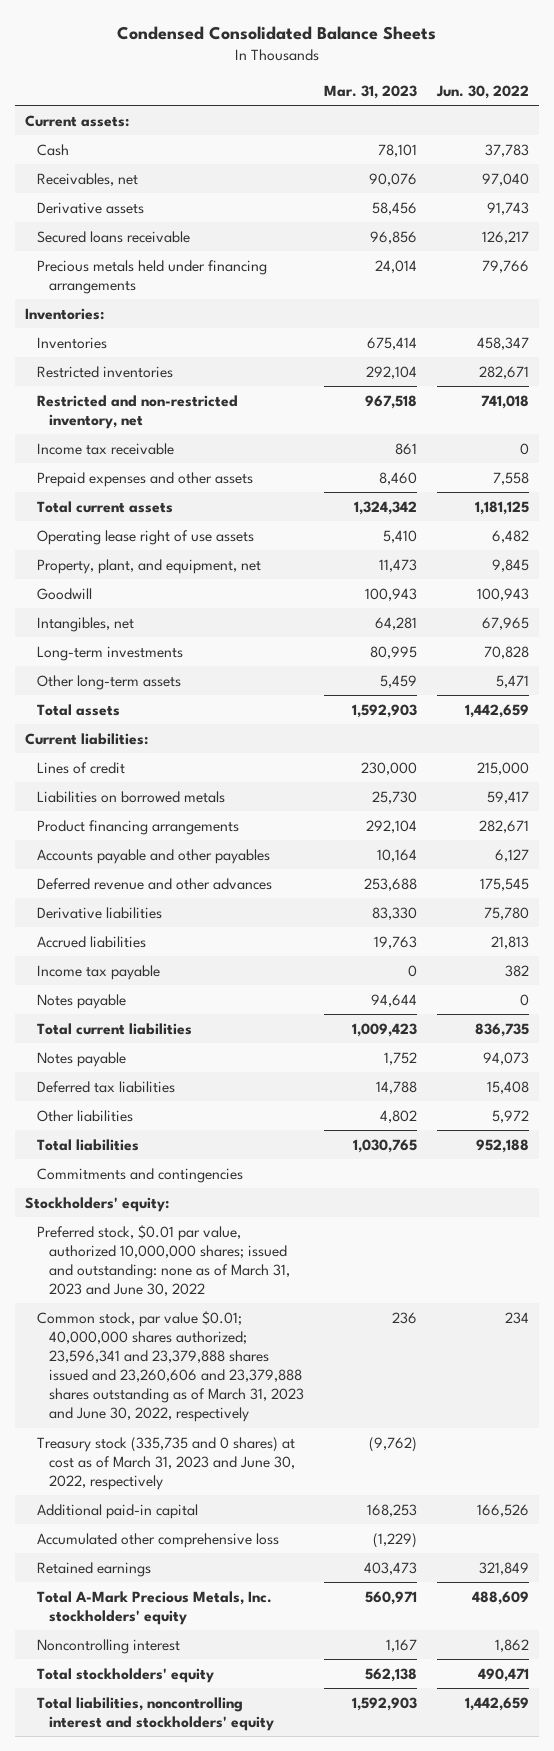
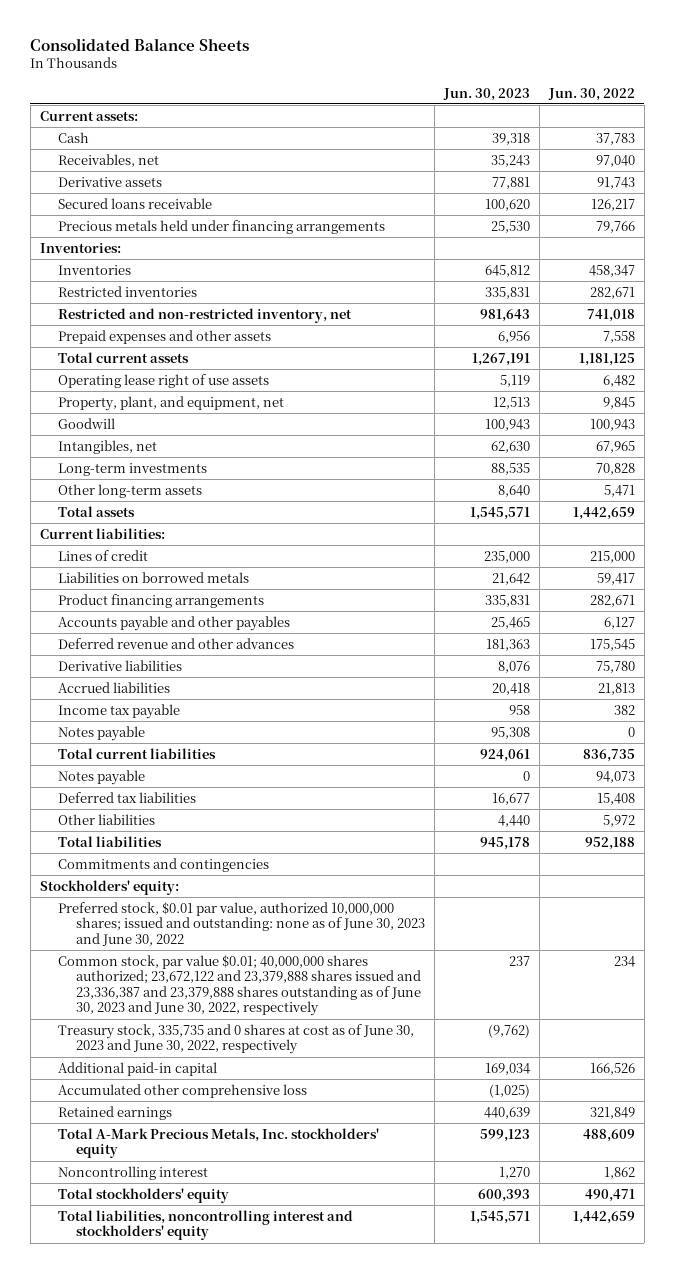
- Condensed Consolidated Balance Sheets
+ Consolidated Balance Sheets
- | Mar. 31, 2023 | Jun. 30, 2022
+ | Jun. 30, 2023 | Jun. 30, 2022
- Income tax receivable | 861 | 0
- Preferred stock, $0.01 par value, authorized 10,000,000 shares; issued and outstanding: none as of March 31, 2023 and June 30, 2022
- Common stock, par value $0.01; 40,000,000 shares authorized; 23,596,341 and 23,379,888 shares issued and 23,260,606 and 23,379,888 shares outstanding as of March 31, 2023 and June 30, 2022, respectively | 236 | 234
- Treasury stock (335,735 and 0 shares) at cost as of March 31, 2023 and June 30, 2022, respectively | (9,762) |
+ Preferred stock, $0.01 par value, authorized 10,000,000 shares; issued and outstanding: none as of June 30, 2023 and June 30, 2022
+ Common stock, par value $0.01; 40,000,000 shares authorized; 23,672,122 and 23,379,888 shares issued and 23,336,387 and 23,379,888 shares outstanding as of June 30, 2023 and June 30, 2022, respectively | 237 | 234
+ Treasury stock, 335,735 and 0 shares at cost as of June 30, 2023 and June 30, 2022, respectively | (9,762) |

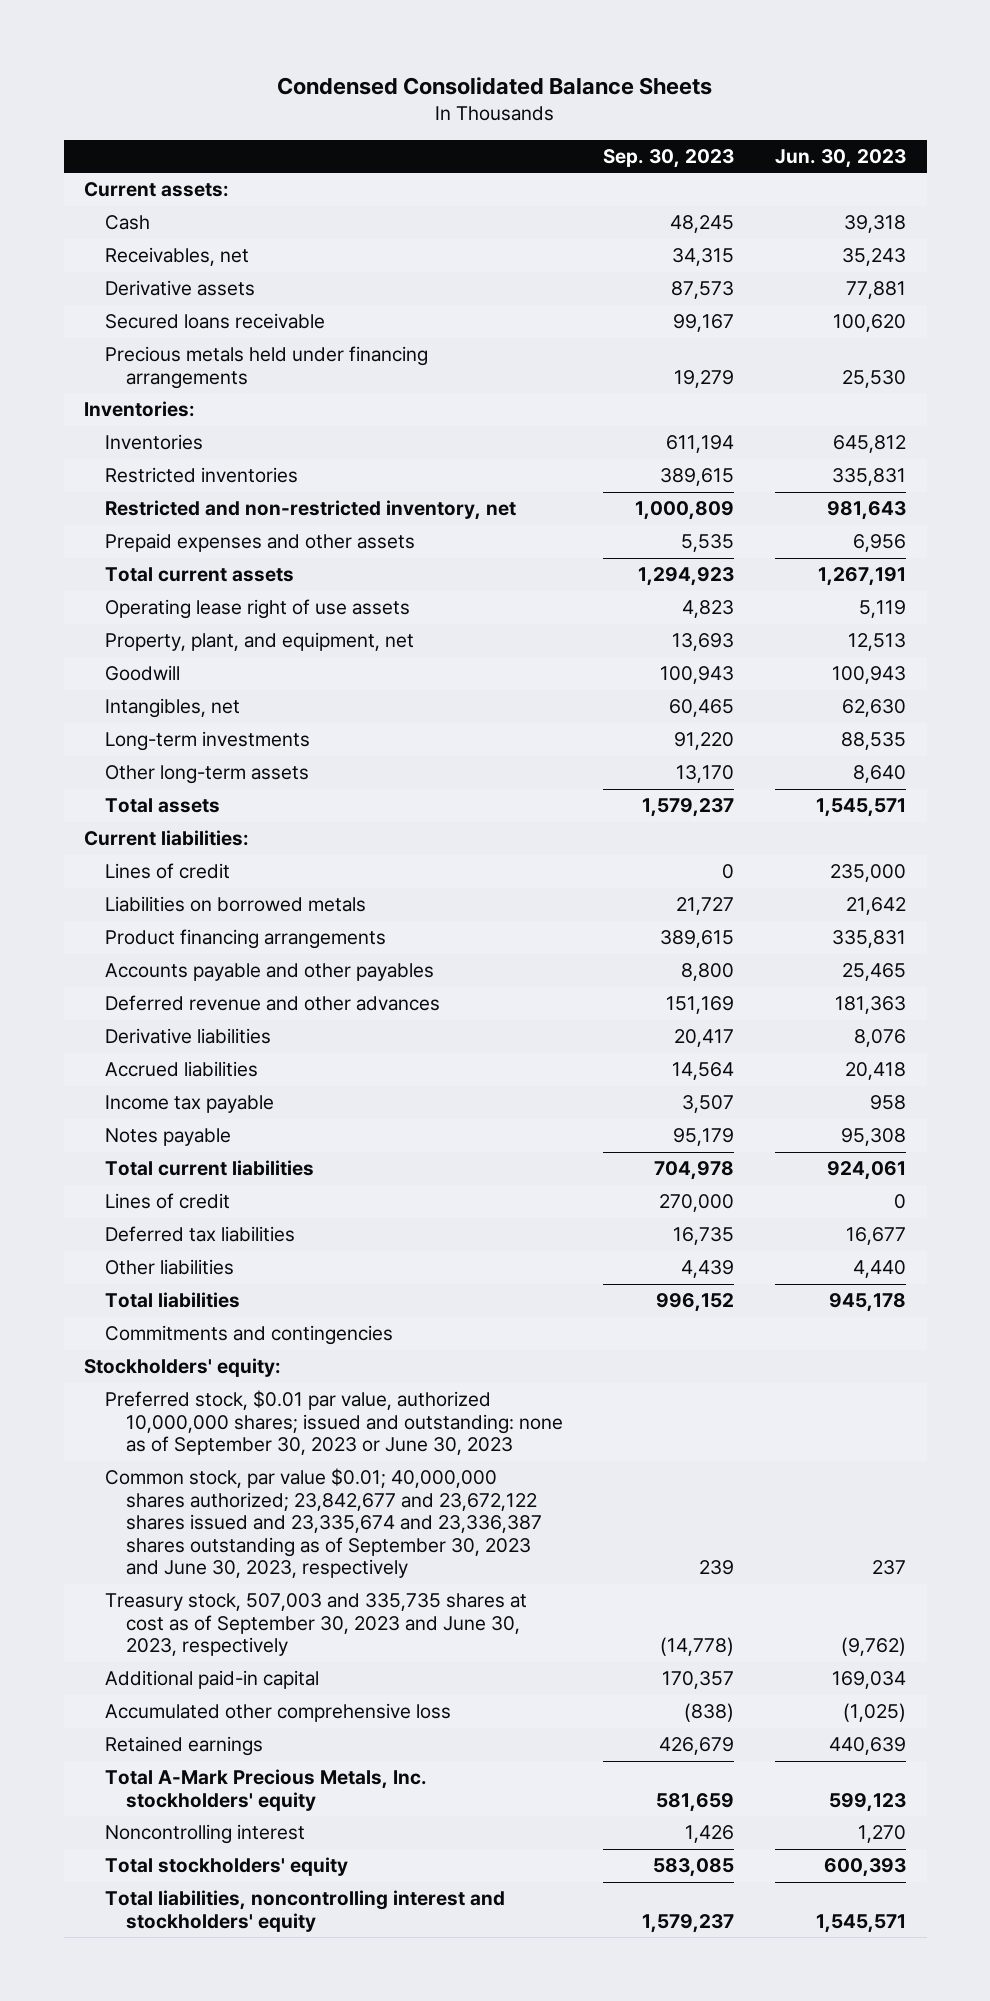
- Consolidated Balance Sheets
+ Condensed Consolidated Balance Sheets
- | Jun. 30, 2023 | Jun. 30, 2022
+ | Sep. 30, 2023 | Jun. 30, 2023
- Notes payable | 0 | 94,073
+ Lines of credit | 270,000 | 0
- Preferred stock, $0.01 par value, authorized 10,000,000 shares; issued and outstanding: none as of June 30, 2023 and June 30, 2022
- Common stock, par value $0.01; 40,000,000 shares authorized; 23,672,122 and 23,379,888 shares issued and 23,336,387 and 23,379,888 shares outstanding as of June 30, 2023 and June 30, 2022, respectively | 237 | 234
- Treasury stock, 335,735 and 0 shares at cost as of June 30, 2023 and June 30, 2022, respectively | (9,762) |
+ Preferred stock, $0.01 par value, authorized 10,000,000 shares; issued and outstanding: none as of September 30, 2023 or June 30, 2023
+ Common stock, par value $0.01; 40,000,000 shares authorized; 23,842,677 and 23,672,122 shares issued and 23,335,674 and 23,336,387 shares outstanding as of September 30, 2023 and June 30, 2023, respectively | 239 | 237
+ Treasury stock, 507,003 and 335,735 shares at cost as of September 30, 2023 and June 30, 2023, respectively | (14,778) | (9,762)

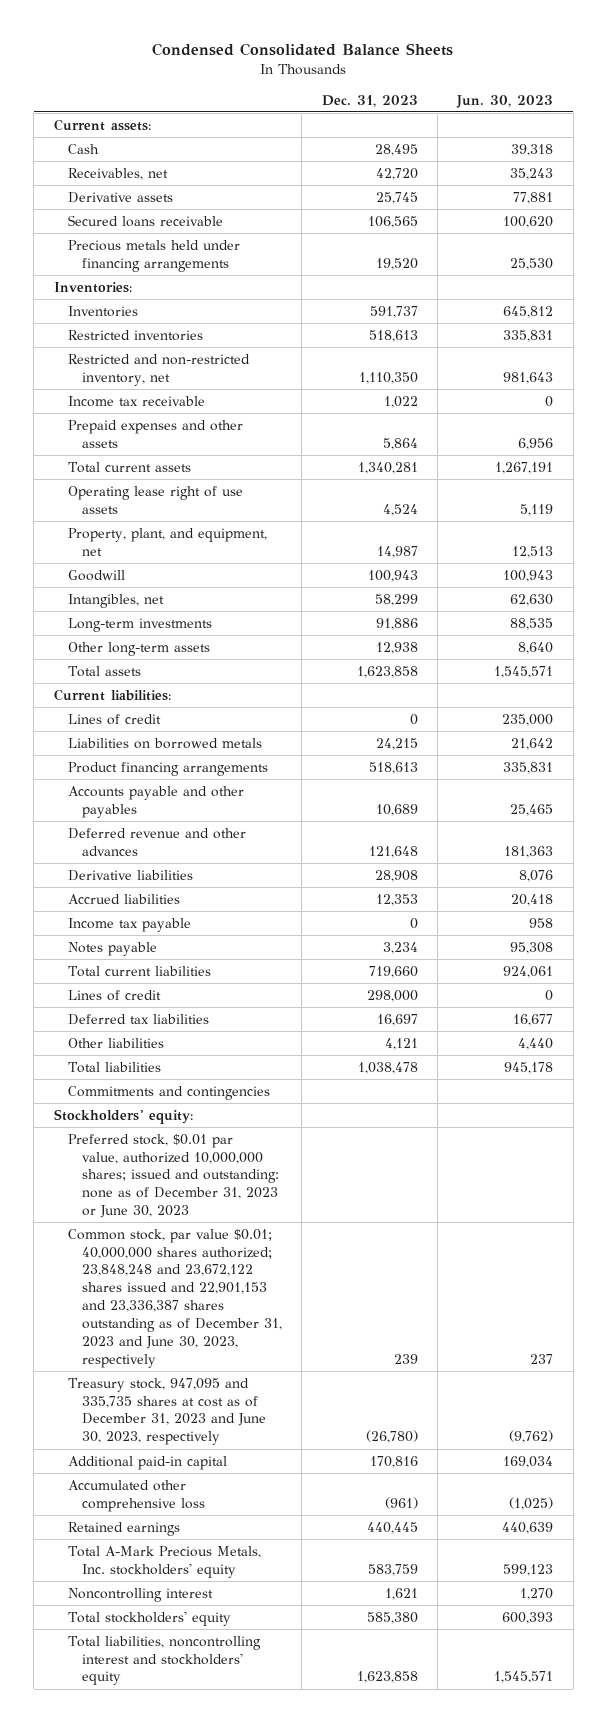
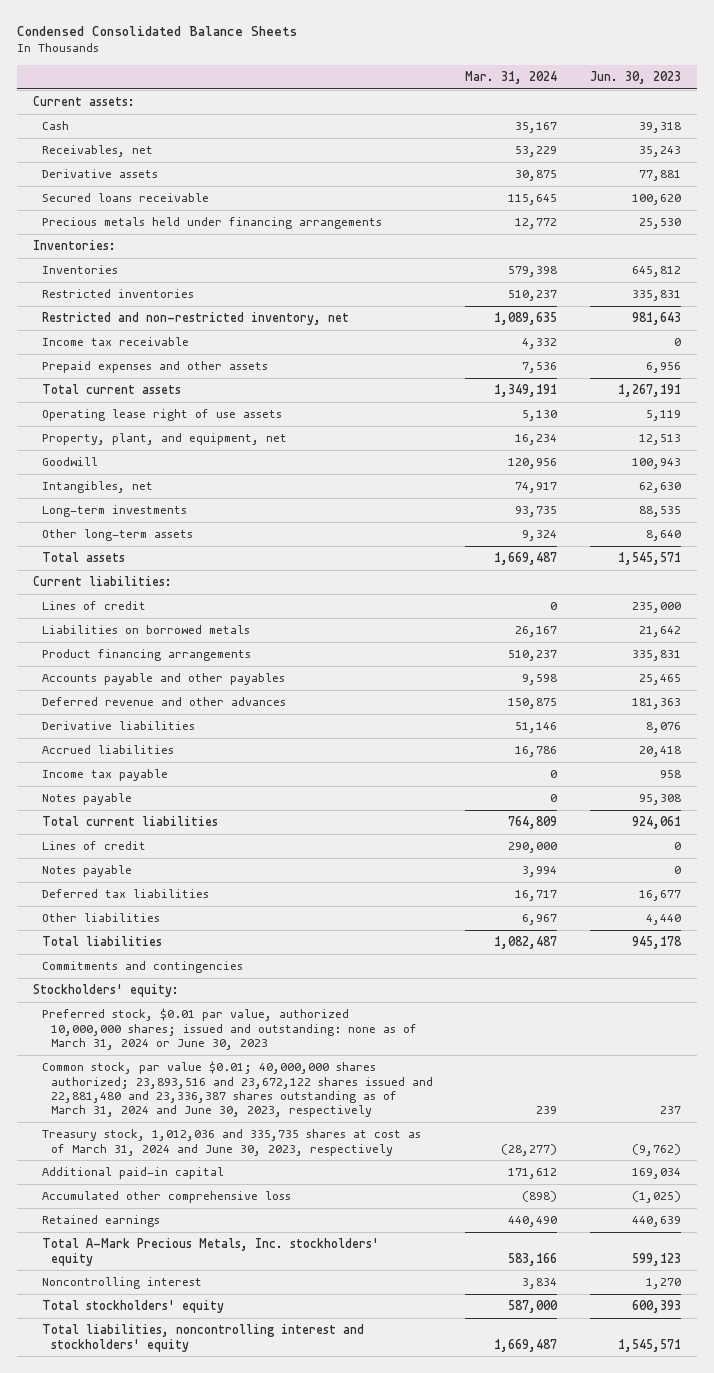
- | Dec. 31, 2023 | Jun. 30, 2023
+ | Mar. 31, 2024 | Jun. 30, 2023
+ Notes payable | 3,994 | 0
- Preferred stock, $0.01 par value, authorized 10,000,000 shares; issued and outstanding: none as of December 31, 2023 or June 30, 2023
- Common stock, par value $0.01; 40,000,000 shares authorized; 23,848,248 and 23,672,122 shares issued and 22,901,153 and 23,336,387 shares outstanding as of December 31, 2023 and June 30, 2023, respectively | 239 | 237
- Treasury stock, 947,095 and 335,735 shares at cost as of December 31, 2023 and June 30, 2023, respectively | (26,780) | (9,762)
+ Preferred stock, $0.01 par value, authorized 10,000,000 shares; issued and outstanding: none as of March 31, 2024 or June 30, 2023
+ Common stock, par value $0.01; 40,000,000 shares authorized; 23,893,516 and 23,672,122 shares issued and 22,881,480 and 23,336,387 shares outstanding as of March 31, 2024 and June 30, 2023, respectively | 239 | 237
+ Treasury stock, 1,012,036 and 335,735 shares at cost as of March 31, 2024 and June 30, 2023, respectively | (28,277) | (9,762)

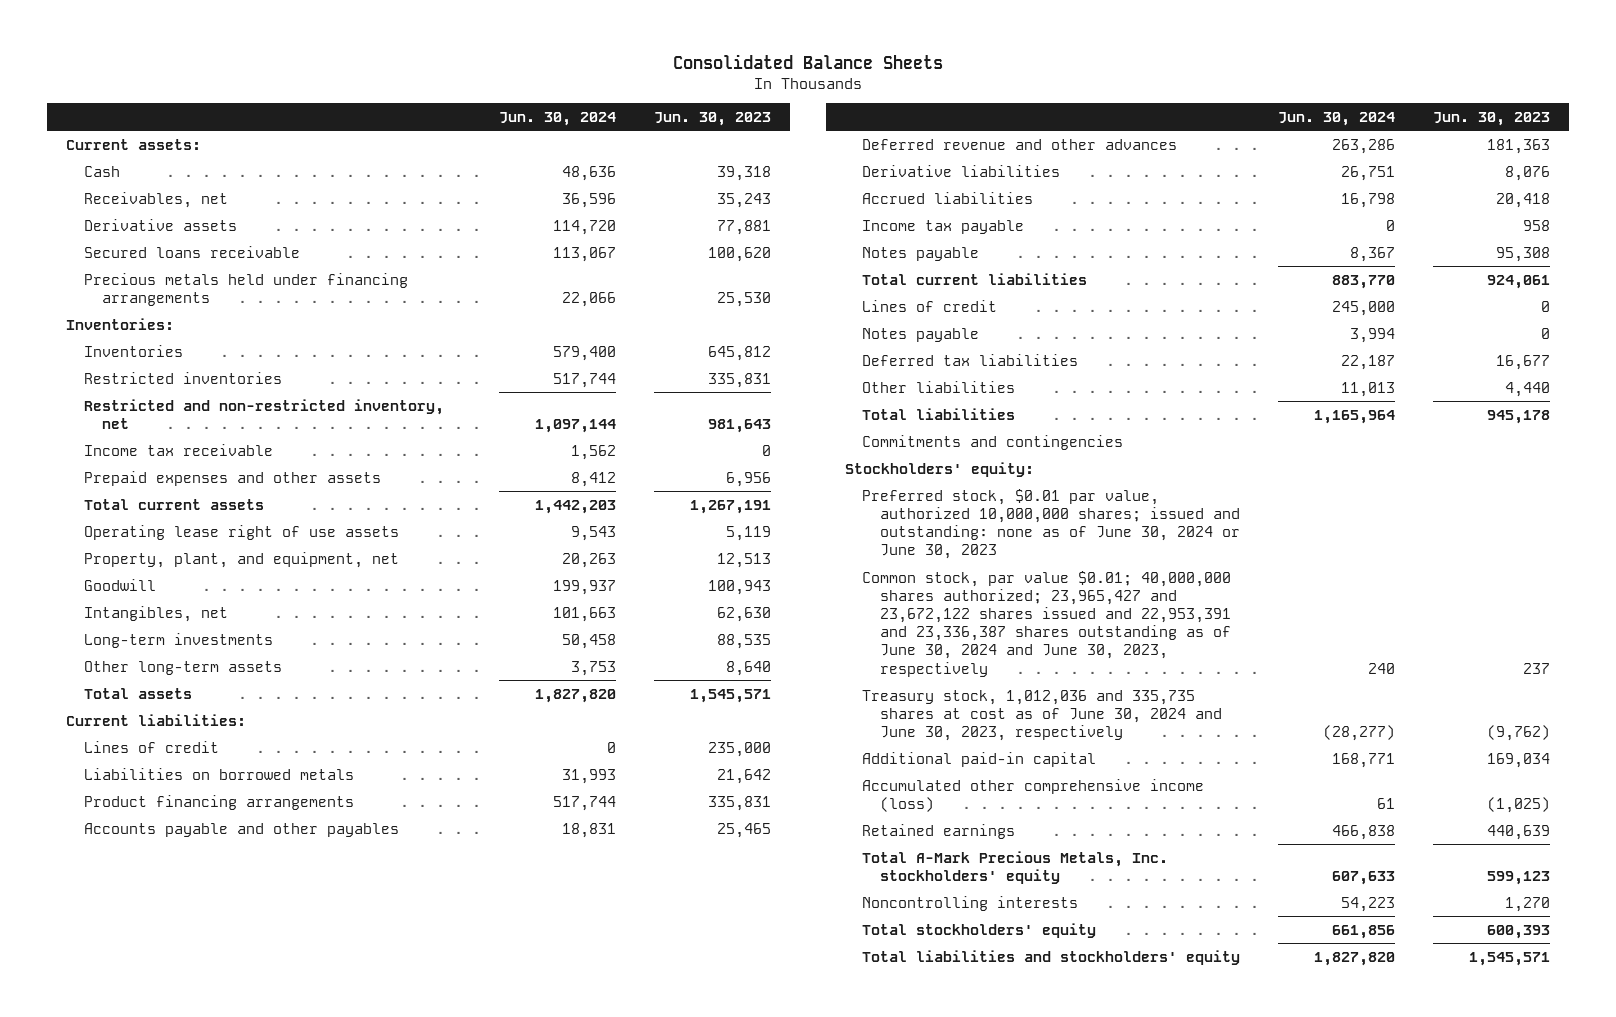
- Condensed Consolidated Balance Sheets
+ Consolidated Balance Sheets
- | Mar. 31, 2024 | Jun. 30, 2023
+ | Jun. 30, 2024 | Jun. 30, 2023
- Preferred stock, $0.01 par value, authorized 10,000,000 shares; issued and outstanding: none as of March 31, 2024 or June 30, 2023
- Common stock, par value $0.01; 40,000,000 shares authorized; 23,893,516 and 23,672,122 shares issued and 22,881,480 and 23,336,387 shares outstanding as of March 31, 2024 and June 30, 2023, respectively | 239 | 237
- Treasury stock, 1,012,036 and 335,735 shares at cost as of March 31, 2024 and June 30, 2023, respectively | (28,277) | (9,762)
+ Preferred stock, $0.01 par value, authorized 10,000,000 shares; issued and outstanding: none as of June 30, 2024 or June 30, 2023
+ Common stock, par value $0.01; 40,000,000 shares authorized; 23,965,427 and 23,672,122 shares issued and 22,953,391 and 23,336,387 shares outstanding as of June 30, 2024 and June 30, 2023, respectively | 240 | 237
+ Treasury stock, 1,012,036 and 335,735 shares at cost as of June 30, 2024 and June 30, 2023, respectively | (28,277) | (9,762)
- Accumulated other comprehensive loss | (898) | (1,025)
+ Accumulated other comprehensive income (loss) | 61 | (1,025)
- Noncontrolling interest | 3,834 | 1,270
+ Noncontrolling interests | 54,223 | 1,270
- Total liabilities, noncontrolling interest and stockholders' equity | 1,669,487 | 1,545,571
+ Total liabilities and stockholders' equity | 1,827,820 | 1,545,571

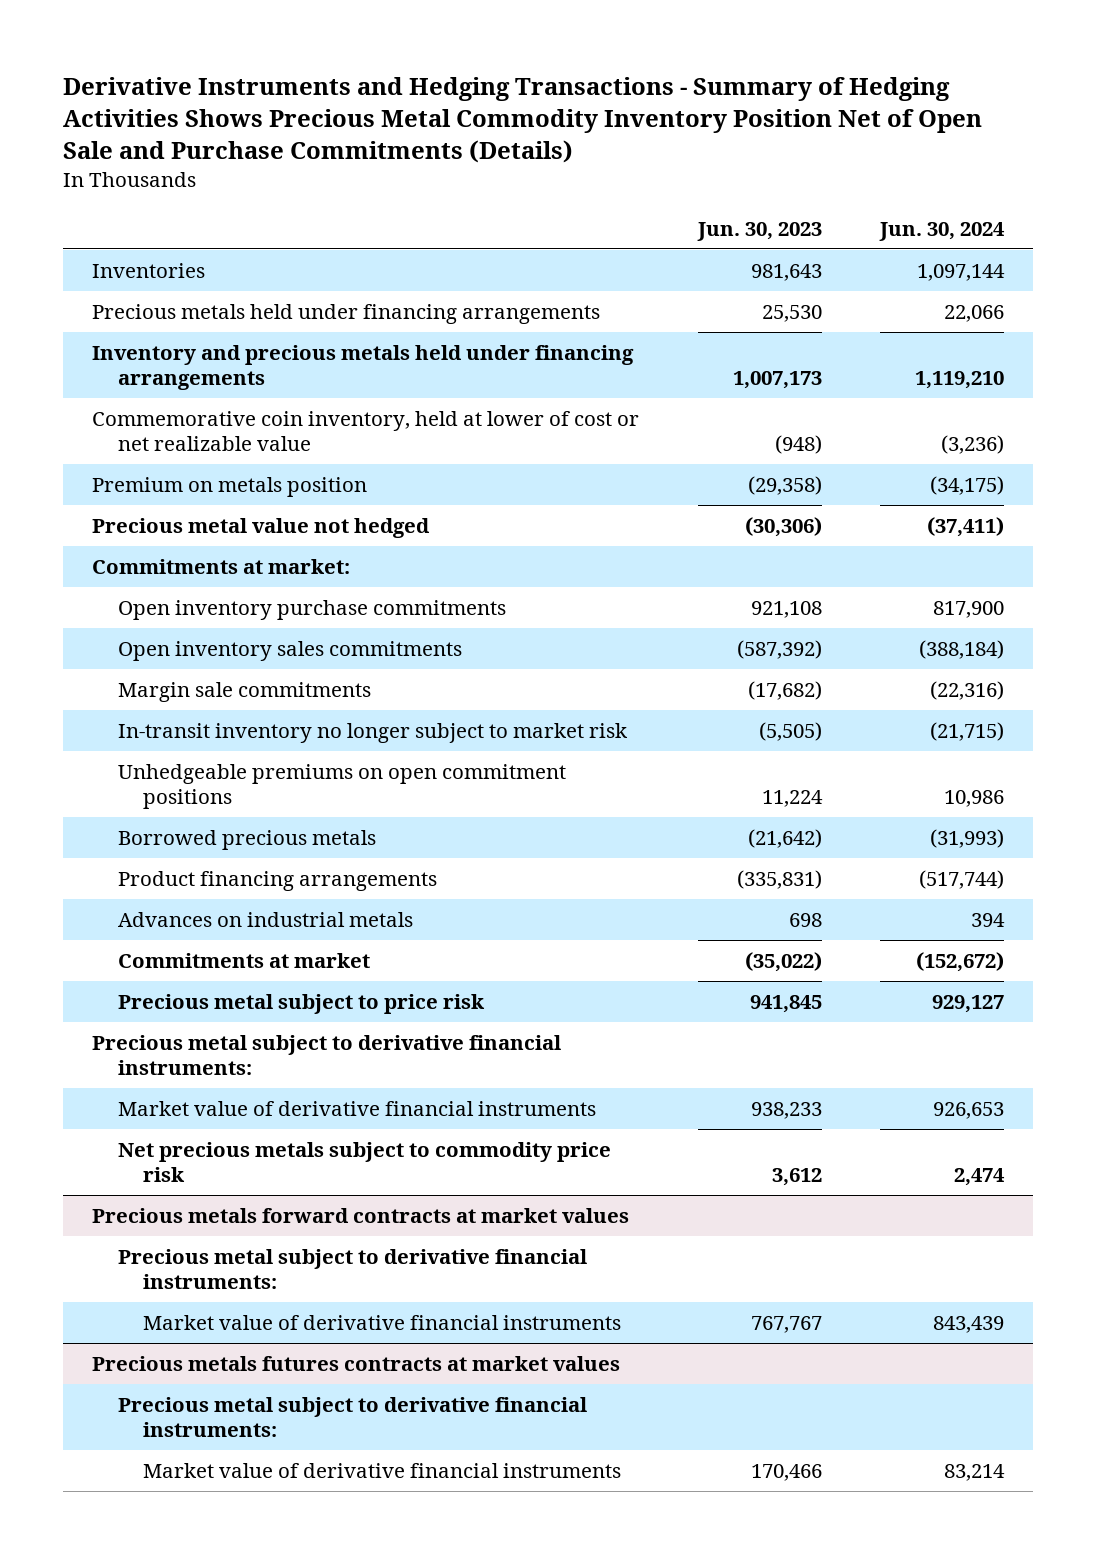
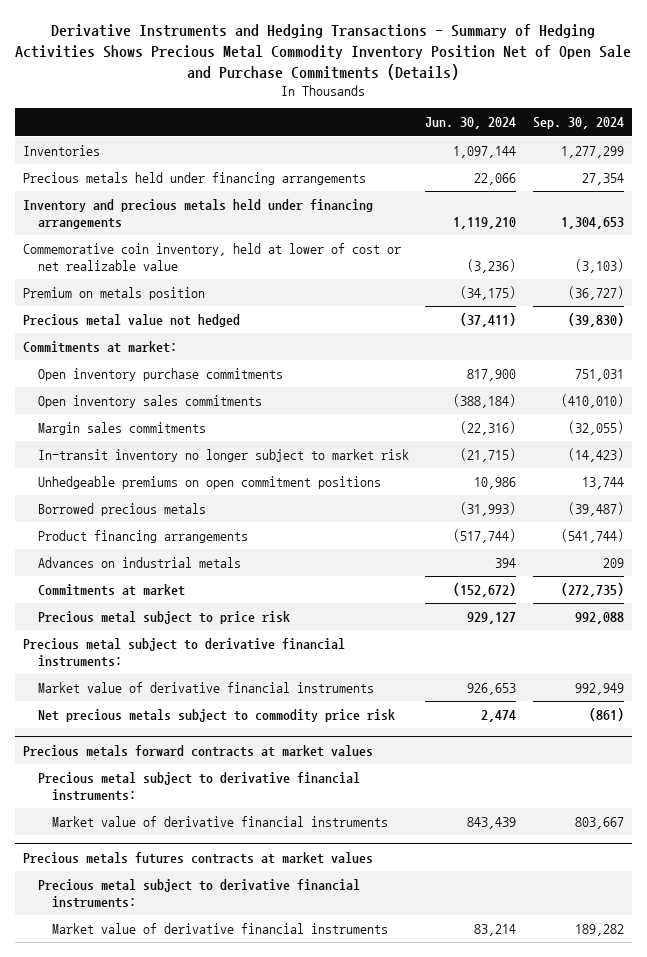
- | Jun. 30, 2023 | Jun. 30, 2024
+ | Jun. 30, 2024 | Sep. 30, 2024
- Margin sale commitments | (17,682) | (22,316)
+ Margin sales commitments | (22,316) | (32,055)

